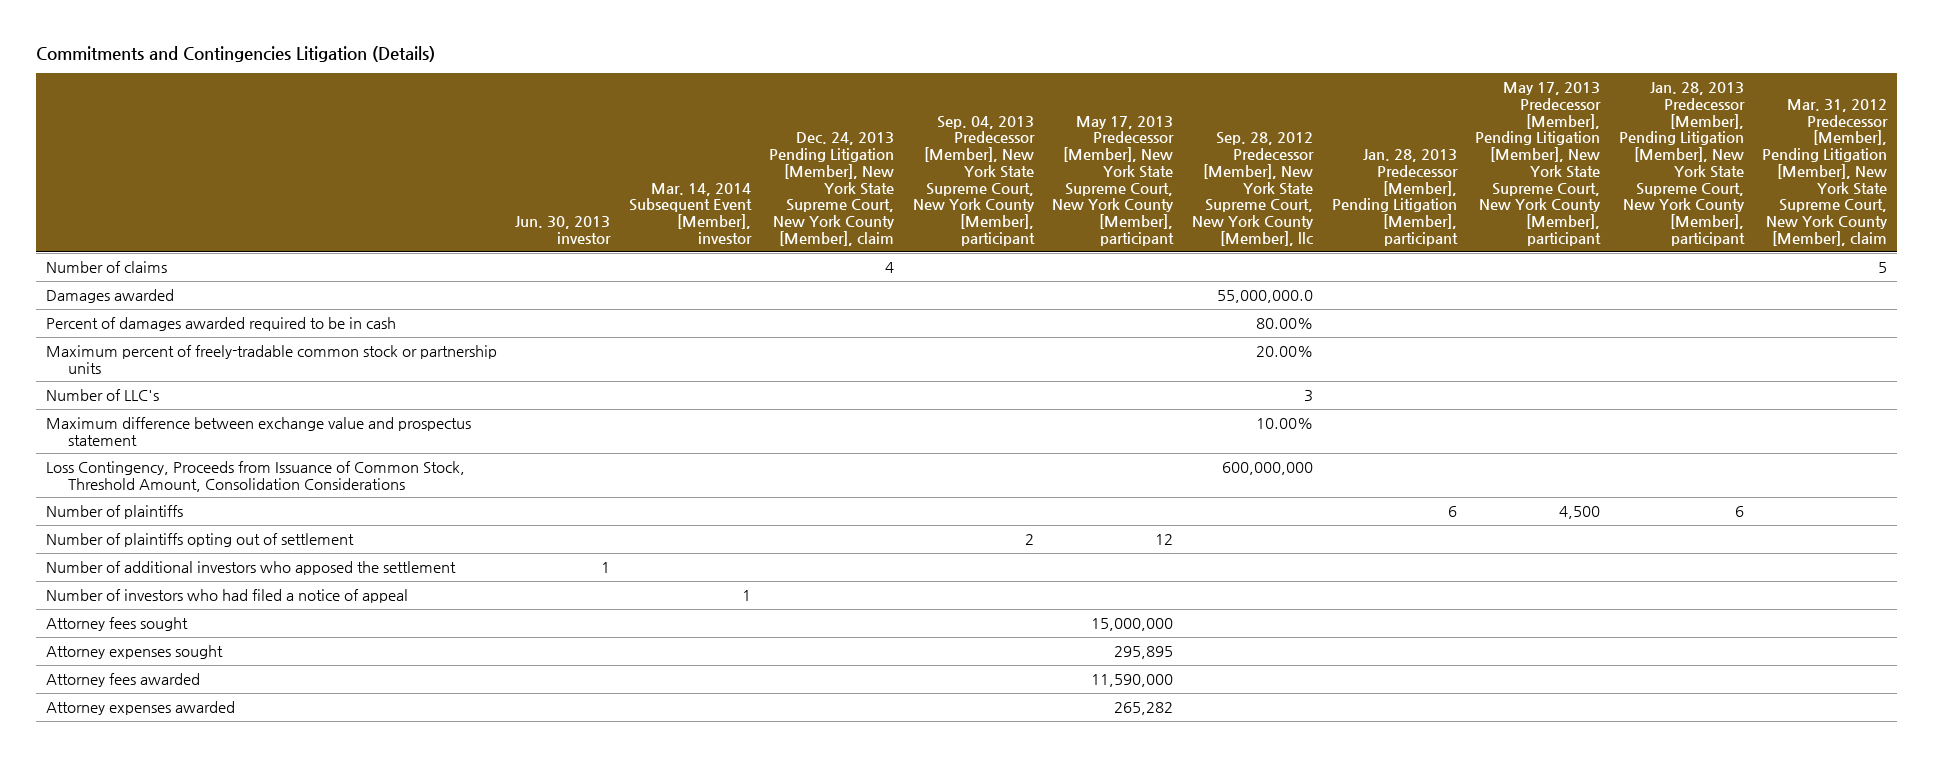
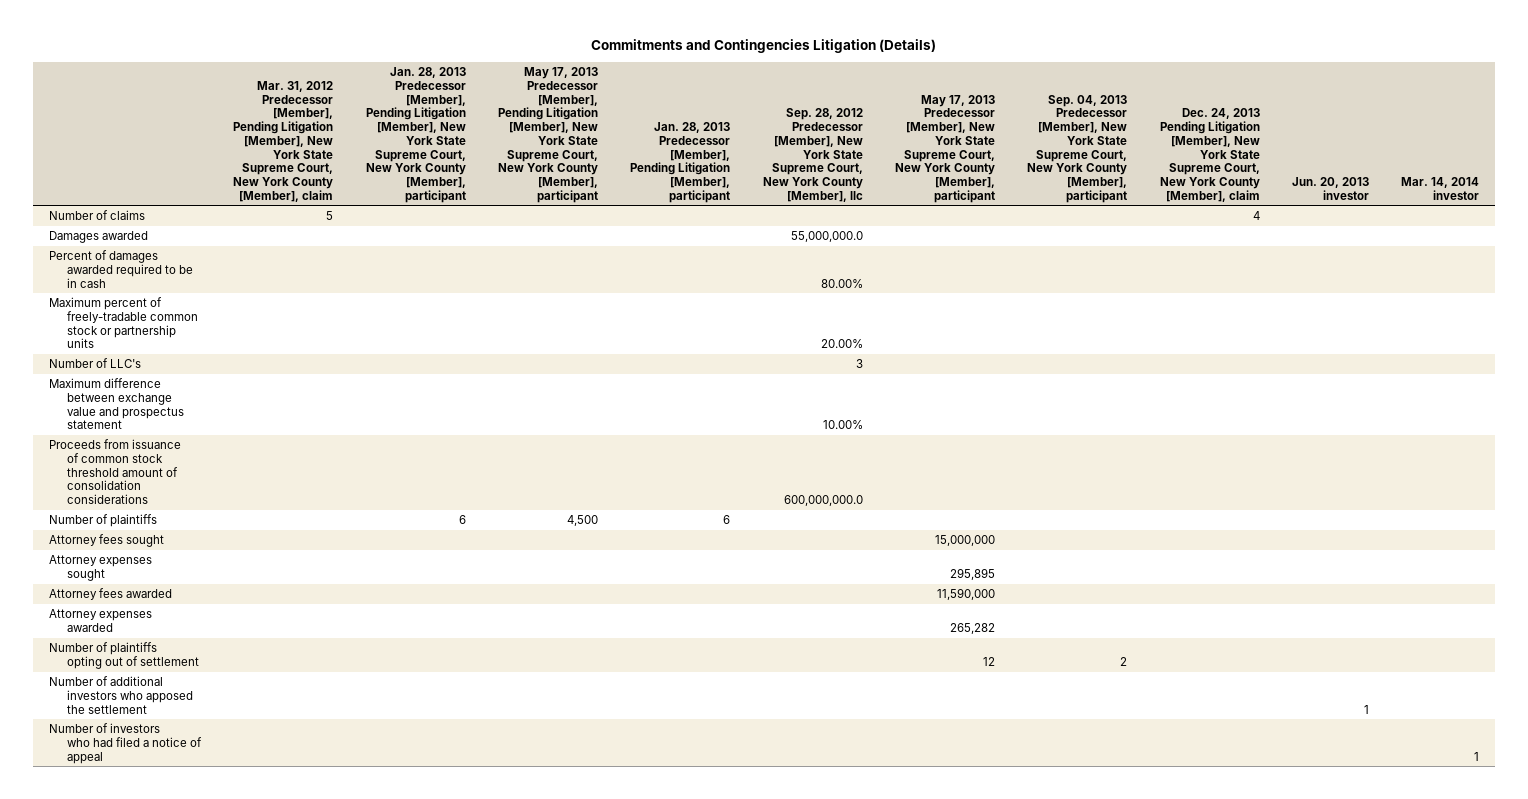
- | Jun. 30, 2013 investor | Mar. 14, 2014 Subsequent Event [Member], investor | Dec. 24, 2013 Pending Litigation [Member], New York State Supreme Court, New York County [Member], claim | Sep. 04, 2013 Predecessor [Member], New York State Supreme Court, New York County [Member], participant | May 17, 2013 Predecessor [Member], New York State Supreme Court, New York County [Member], participant | Sep. 28, 2012 Predecessor [Member], New York State Supreme Court, New York County [Member], llc | Jan. 28, 2013 Predecessor [Member], Pending Litigation [Member], participant | May 17, 2013 Predecessor [Member], Pending Litigation [Member], New York State Supreme Court, New York County [Member], participant | Jan. 28, 2013 Predecessor [Member], Pending Litigation [Member], New York State Supreme Court, New York County [Member], participant | Mar. 31, 2012 Predecessor [Member], Pending Litigation [Member], New York State Supreme Court, New York County [Member], claim
+ | Mar. 31, 2012 Predecessor [Member], Pending Litigation [Member], New York State Supreme Court, New York County [Member], claim | Jan. 28, 2013 Predecessor [Member], Pending Litigation [Member], New York State Supreme Court, New York County [Member], participant | May 17, 2013 Predecessor [Member], Pending Litigation [Member], New York State Supreme Court, New York County [Member], participant | Jan. 28, 2013 Predecessor [Member], Pending Litigation [Member], participant | Sep. 28, 2012 Predecessor [Member], New York State Supreme Court, New York County [Member], llc | May 17, 2013 Predecessor [Member], New York State Supreme Court, New York County [Member], participant | Sep. 04, 2013 Predecessor [Member], New York State Supreme Court, New York County [Member], participant | Dec. 24, 2013 Pending Litigation [Member], New York State Supreme Court, New York County [Member], claim | Jun. 20, 2013 investor | Mar. 14, 2014 investor
- Loss Contingency, Proceeds from Issuance of Common Stock, Threshold Amount, Consolidation Considerations | | | | | | 600,000,000 | | | |
+ Proceeds from issuance of common stock threshold amount of consolidation considerations | | | | | 600,000,000.0 | | | | |
moved down: Number of plaintiffs opting out of settlement | | | | | | 12 | 2 | | |
moved down: Number of additional investors who apposed the settlement | | | | | | | | | 1 |
moved down: Number of investors who had filed a notice of appeal | | | | | | | | | | 1

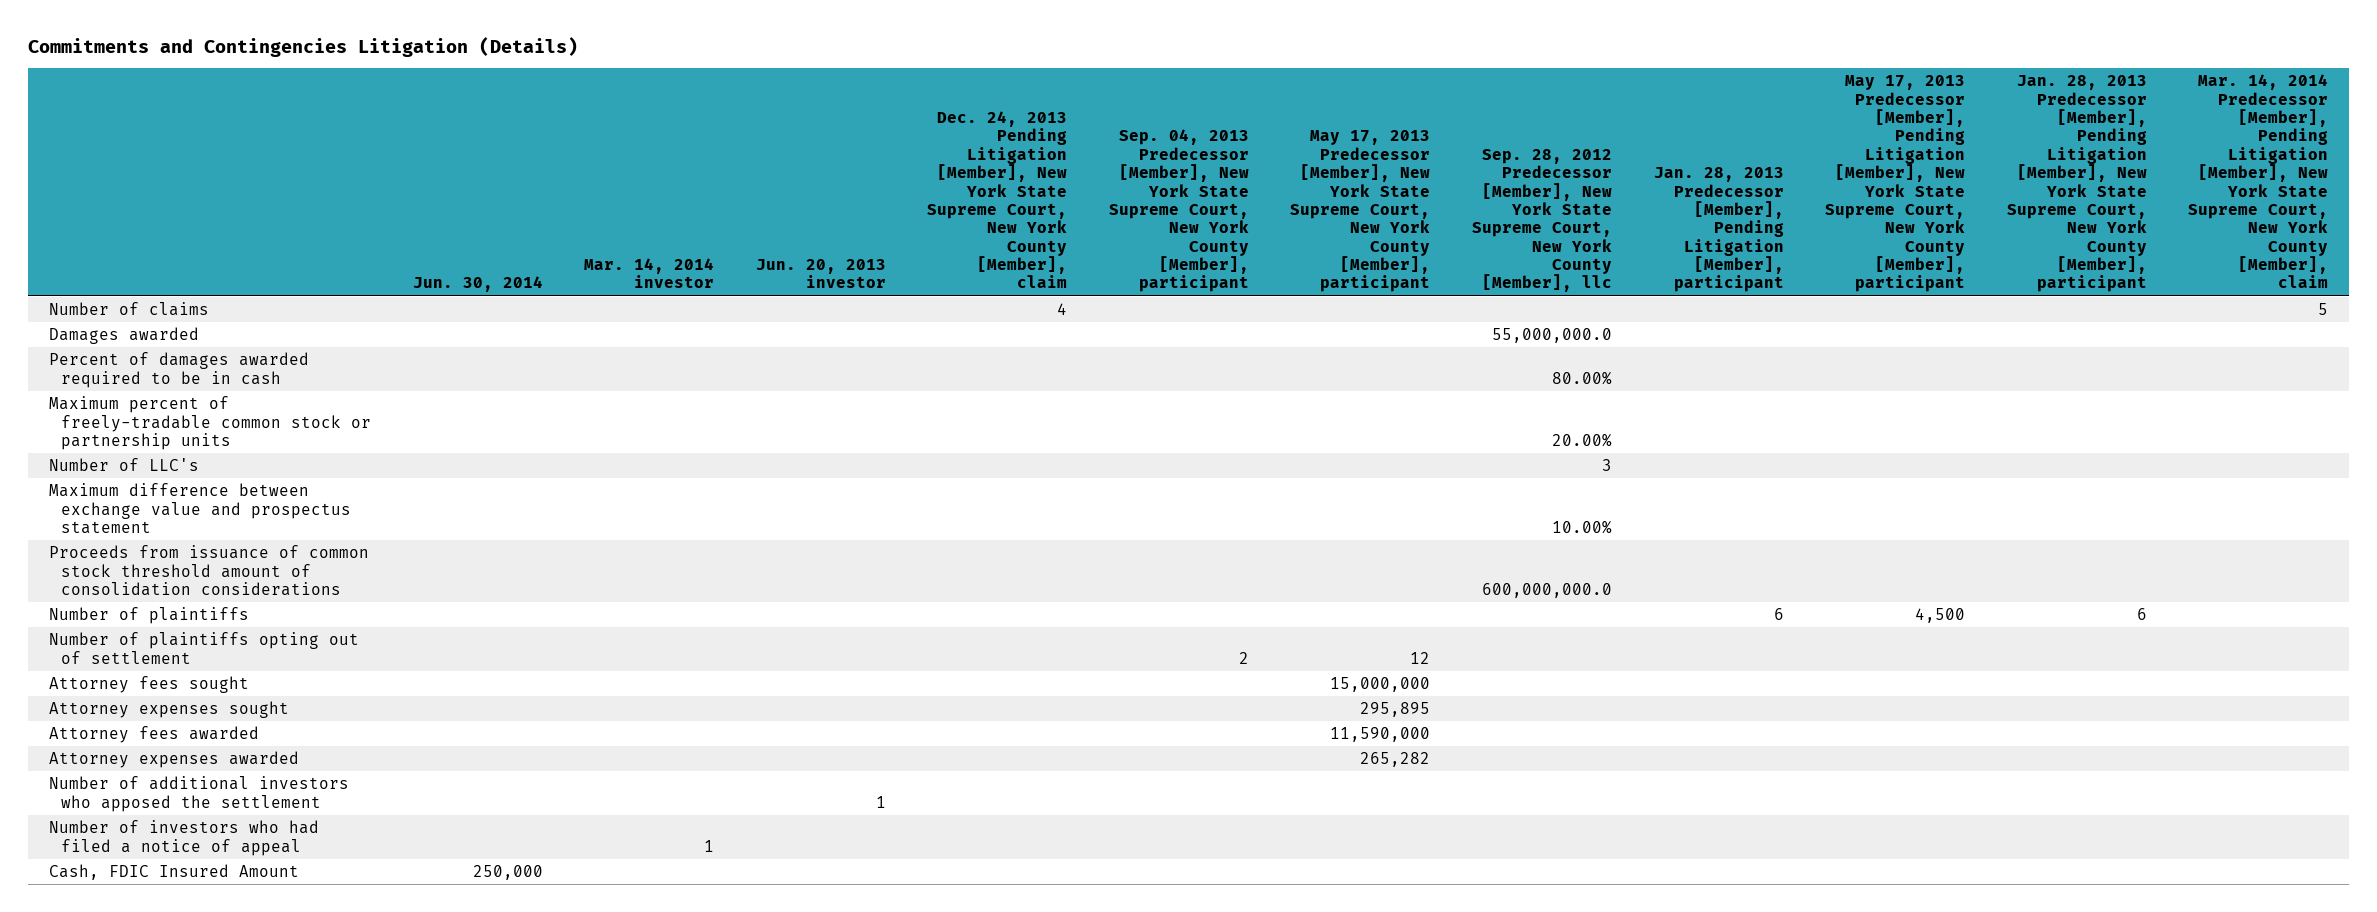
- | Mar. 31, 2012 Predecessor [Member], Pending Litigation [Member], New York State Supreme Court, New York County [Member], claim | Jan. 28, 2013 Predecessor [Member], Pending Litigation [Member], New York State Supreme Court, New York County [Member], participant | May 17, 2013 Predecessor [Member], Pending Litigation [Member], New York State Supreme Court, New York County [Member], participant | Jan. 28, 2013 Predecessor [Member], Pending Litigation [Member], participant | Sep. 28, 2012 Predecessor [Member], New York State Supreme Court, New York County [Member], llc | May 17, 2013 Predecessor [Member], New York State Supreme Court, New York County [Member], participant | Sep. 04, 2013 Predecessor [Member], New York State Supreme Court, New York County [Member], participant | Dec. 24, 2013 Pending Litigation [Member], New York State Supreme Court, New York County [Member], claim | Jun. 20, 2013 investor | Mar. 14, 2014 investor
+ | Jun. 30, 2014 | Mar. 14, 2014 investor | Jun. 20, 2013 investor | Dec. 24, 2013 Pending Litigation [Member], New York State Supreme Court, New York County [Member], claim | Sep. 04, 2013 Predecessor [Member], New York State Supreme Court, New York County [Member], participant | May 17, 2013 Predecessor [Member], New York State Supreme Court, New York County [Member], participant | Sep. 28, 2012 Predecessor [Member], New York State Supreme Court, New York County [Member], llc | Jan. 28, 2013 Predecessor [Member], Pending Litigation [Member], participant | May 17, 2013 Predecessor [Member], Pending Litigation [Member], New York State Supreme Court, New York County [Member], participant | Jan. 28, 2013 Predecessor [Member], Pending Litigation [Member], New York State Supreme Court, New York County [Member], participant | Mar. 14, 2014 Predecessor [Member], Pending Litigation [Member], New York State Supreme Court, New York County [Member], claim
moved up: Number of plaintiffs opting out of settlement | | | | | 2 | 12 | | | | |
+ Cash, FDIC Insured Amount | 250,000 | | | | | | | | | |

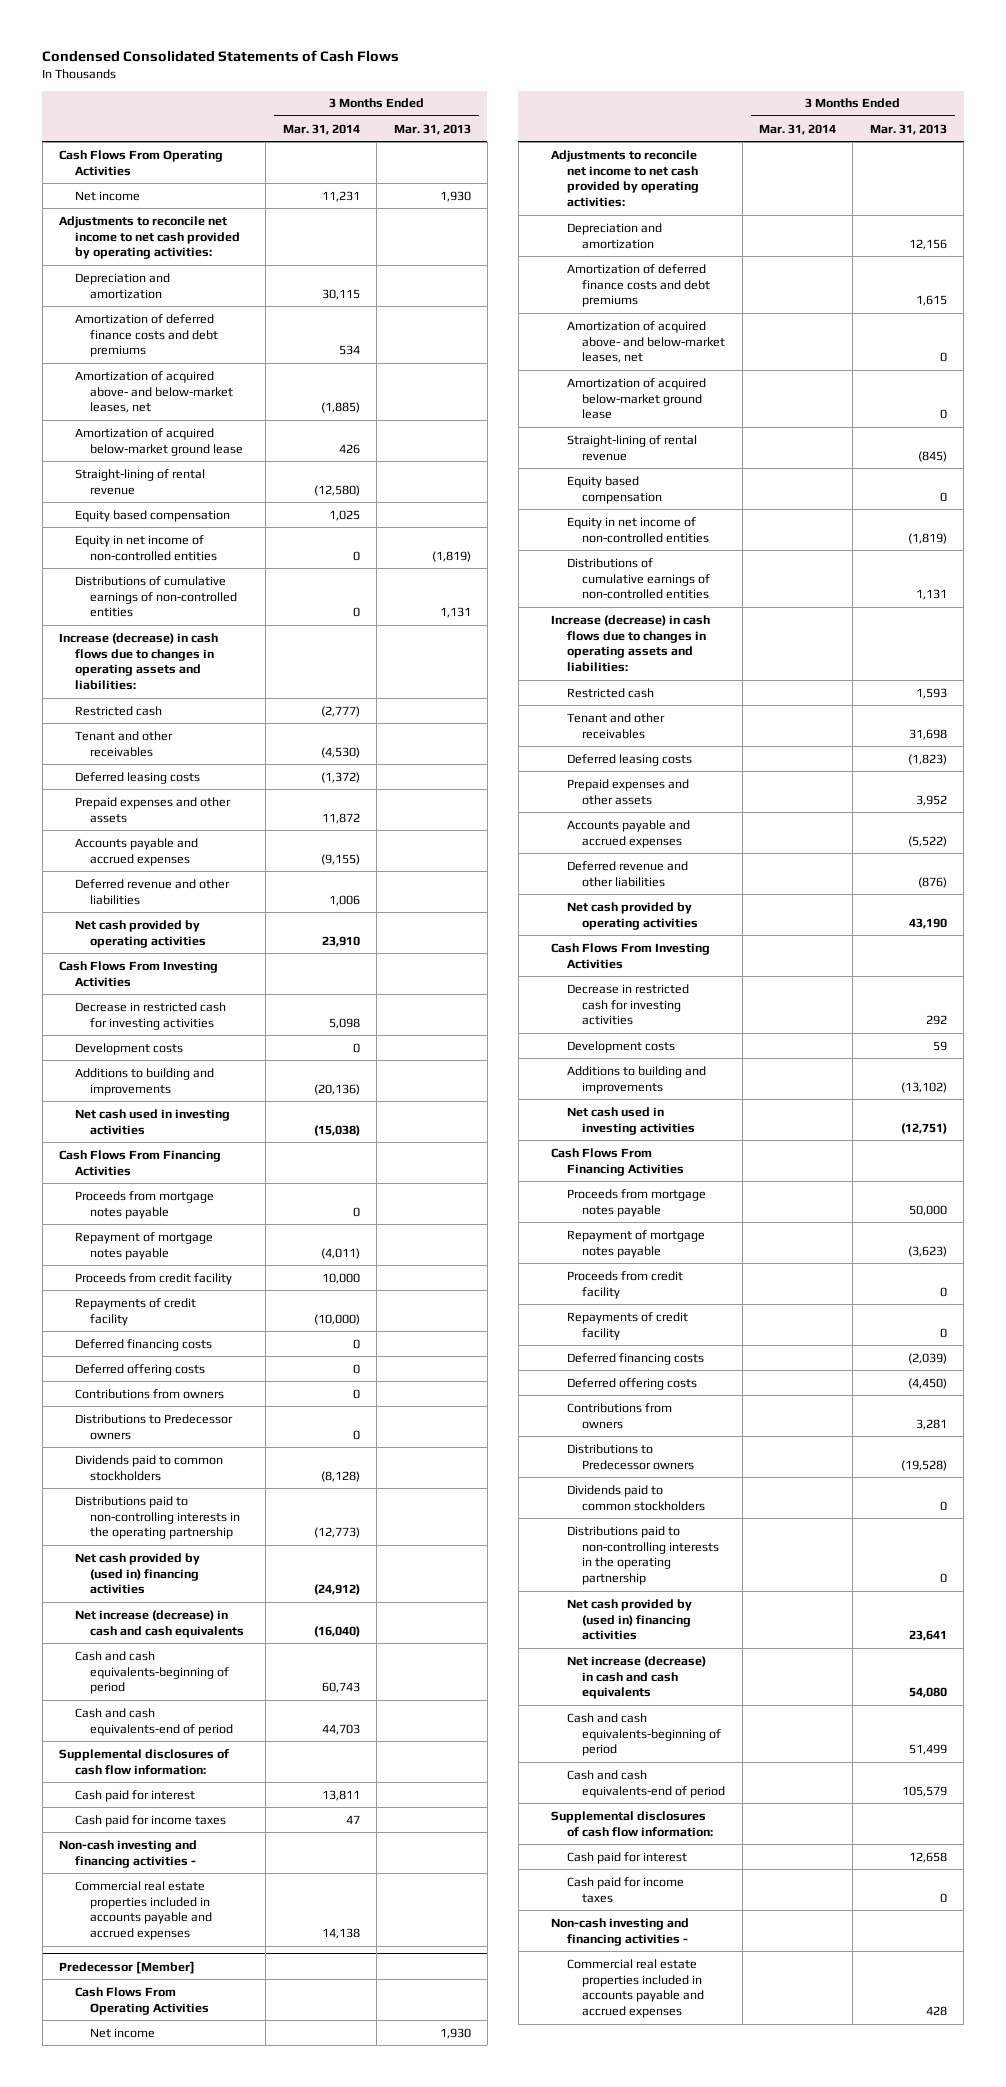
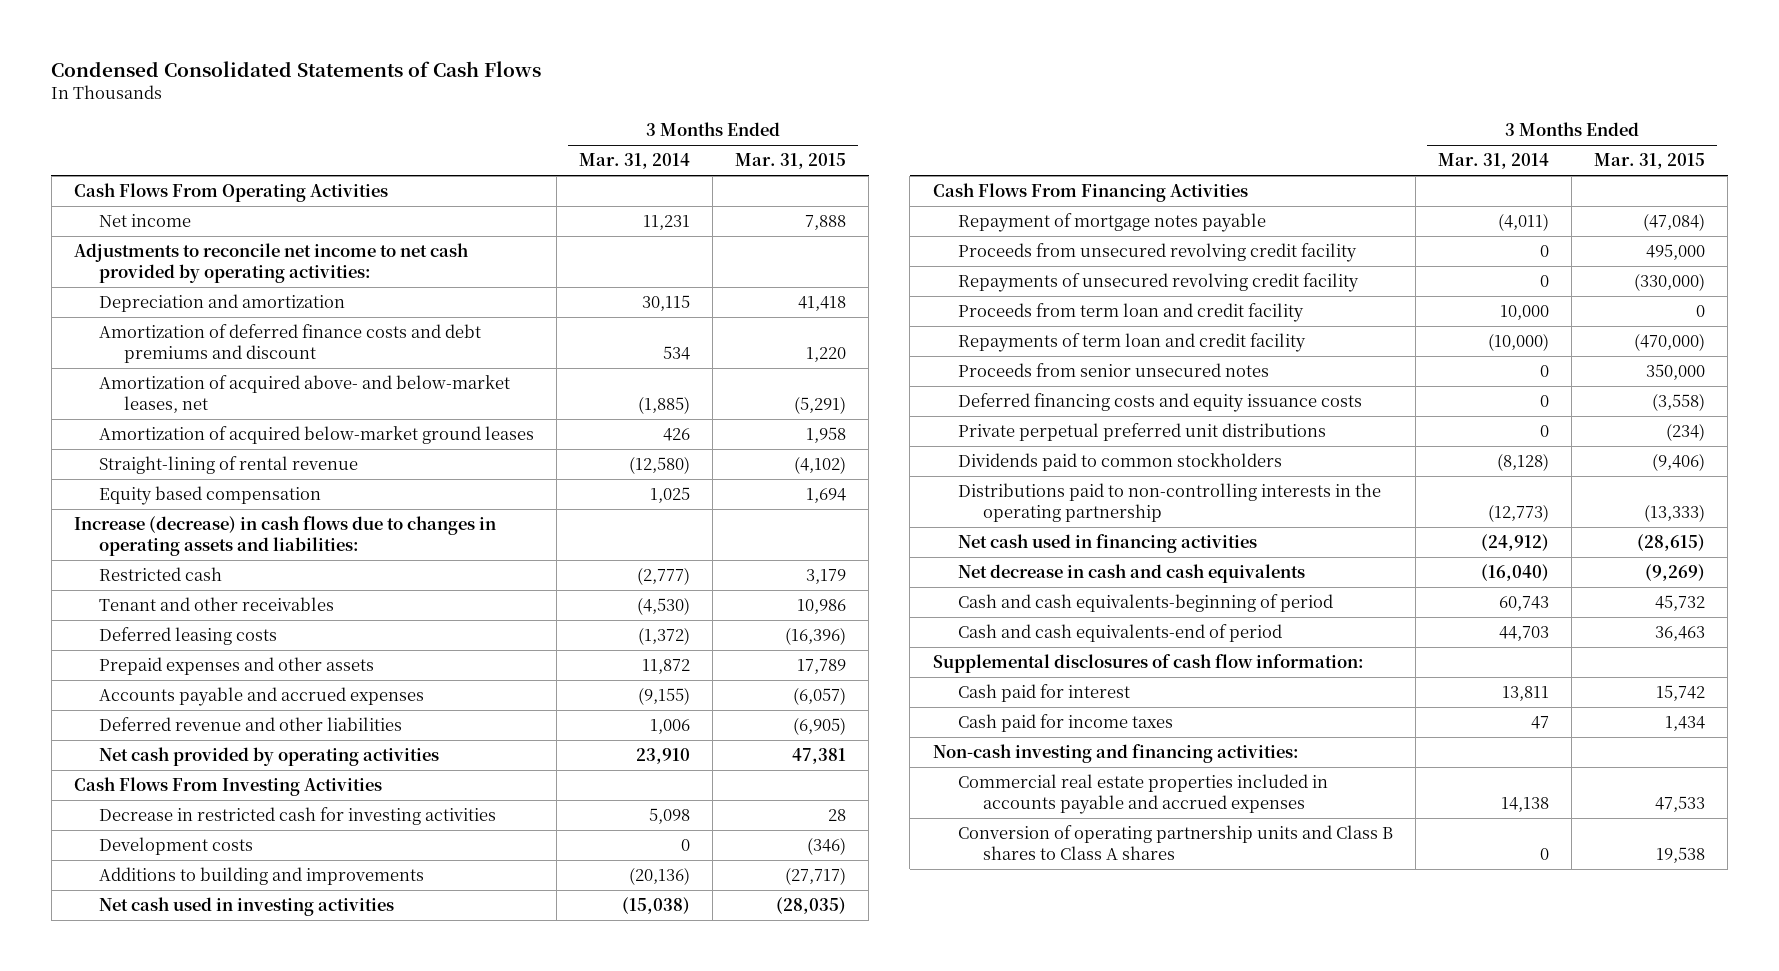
- | 3 Months Ended Mar. 31, 2014 | 3 Months Ended Mar. 31, 2013
+ | 3 Months Ended Mar. 31, 2014 | 3 Months Ended Mar. 31, 2015
- Amortization of deferred finance costs and debt premiums | 534 |
+ Amortization of deferred finance costs and debt premiums and discount | 534 | 1,220
- Amortization of acquired below-market ground lease | 426 |
+ Amortization of acquired below-market ground leases | 426 | 1,958
- Equity in net income of non-controlled entities | 0 | (1,819)
- Distributions of cumulative earnings of non-controlled entities | 0 | 1,131
- Proceeds from mortgage notes payable | 0 |
- Proceeds from credit facility | 10,000 |
- Repayments of credit facility | (10,000) |
- Deferred financing costs | 0 |
- Deferred offering costs | 0 |
- Contributions from owners | 0 |
- Distributions to Predecessor owners | 0 |
+ Proceeds from unsecured revolving credit facility | 0 | 495,000
+ Repayments of unsecured revolving credit facility | 0 | (330,000)
+ Proceeds from term loan and credit facility | 10,000 | 0
+ Repayments of term loan and credit facility | (10,000) | (470,000)
+ Proceeds from senior unsecured notes | 0 | 350,000
+ Deferred financing costs and equity issuance costs | 0 | (3,558)
+ Private perpetual preferred unit distributions | 0 | (234)
- Net cash provided by (used in) financing activities | (24,912) |
- Net increase (decrease) in cash and cash equivalents | (16,040) |
+ Net cash used in financing activities | (24,912) | (28,615)
+ Net decrease in cash and cash equivalents | (16,040) | (9,269)
- Non-cash investing and financing activities -
+ Non-cash investing and financing activities:
- Predecessor [Member]
- Cash Flows From Operating Activities
- Net income | | 1,930
- Adjustments to reconcile net income to net cash provided by operating activities:
- Depreciation and amortization | | 12,156
- Amortization of deferred finance costs and debt premiums | | 1,615
- Amortization of acquired above- and below-market leases, net | | 0
- Amortization of acquired below-market ground lease | | 0
- Straight-lining of rental revenue | | (845)
- Equity based compensation | | 0
- Equity in net income of non-controlled entities | | (1,819)
- Distributions of cumulative earnings of non-controlled entities | | 1,131
- Increase (decrease) in cash flows due to changes in operating assets and liabilities:
- Restricted cash | | 1,593
- Tenant and other receivables | | 31,698
- Deferred leasing costs | | (1,823)
- Prepaid expenses and other assets | | 3,952
- Accounts payable and accrued expenses | | (5,522)
- Deferred revenue and other liabilities | | (876)
- Net cash provided by operating activities | | 43,190
- Cash Flows From Investing Activities
- Decrease in restricted cash for investing activities | | 292
- Development costs | | 59
- Additions to building and improvements | | (13,102)
- Net cash used in investing activities | | (12,751)
- Cash Flows From Financing Activities
- Proceeds from mortgage notes payable | | 50,000
- Repayment of mortgage notes payable | | (3,623)
- Proceeds from credit facility | | 0
- Repayments of credit facility | | 0
- Deferred financing costs | | (2,039)
- Deferred offering costs | | (4,450)
- Contributions from owners | | 3,281
- Distributions to Predecessor owners | | (19,528)
- Dividends paid to common stockholders | | 0
- Distributions paid to non-controlling interests in the operating partnership | | 0
- Net cash provided by (used in) financing activities | | 23,641
- Net increase (decrease) in cash and cash equivalents | | 54,080
- Cash and cash equivalents-beginning of period | | 51,499
- Cash and cash equivalents-end of period | | 105,579
- Supplemental disclosures of cash flow information:
- Cash paid for interest | | 12,658
- Cash paid for income taxes | | 0
- Non-cash investing and financing activities -
- Commercial real estate properties included in accounts payable and accrued expenses | | 428
+ Conversion of operating partnership units and Class B shares to Class A shares | 0 | 19,538

